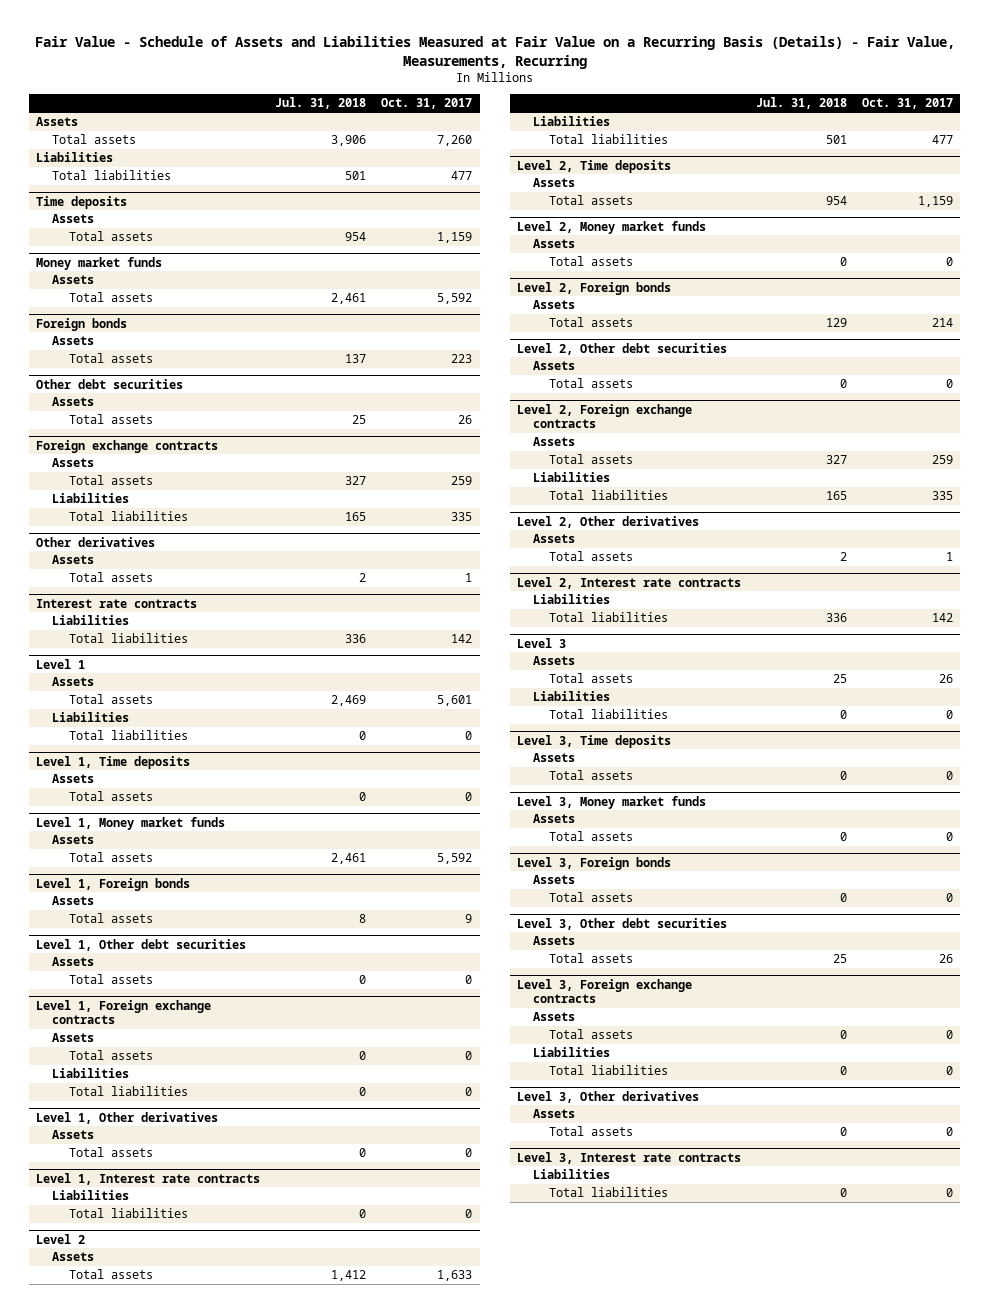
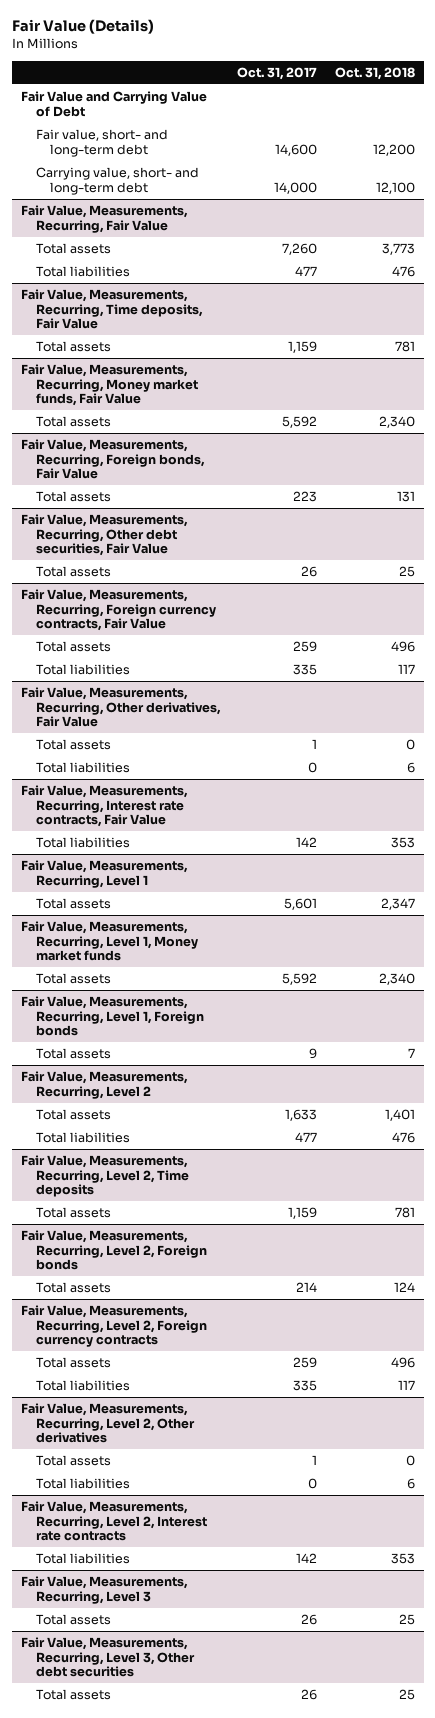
- Fair Value - Schedule of Assets and Liabilities Measured at Fair Value on a Recurring Basis (Details) - Fair Value, Measurements, Recurring
+ Fair Value (Details)
- | Jul. 31, 2018 | Oct. 31, 2017
+ | Oct. 31, 2017 | Oct. 31, 2018
- Assets
+ Fair Value and Carrying Value of Debt
+ Fair value, short- and long-term debt | 14,600 | 12,200
+ Carrying value, short- and long-term debt | 14,000 | 12,100
+ Fair Value, Measurements, Recurring, Fair Value
- Liabilities
- Time deposits
- Assets
+ Fair Value, Measurements, Recurring, Time deposits, Fair Value
- Money market funds
- Assets
+ Fair Value, Measurements, Recurring, Money market funds, Fair Value
- Foreign bonds
- Assets
+ Fair Value, Measurements, Recurring, Foreign bonds, Fair Value
- Other debt securities
- Assets
+ Fair Value, Measurements, Recurring, Other debt securities, Fair Value
- Foreign exchange contracts
- Assets
+ Fair Value, Measurements, Recurring, Foreign currency contracts, Fair Value
- Liabilities
- Other derivatives
- Assets
+ Fair Value, Measurements, Recurring, Other derivatives, Fair Value
- Interest rate contracts
- Liabilities
+ Total liabilities | 0 | 6
+ Fair Value, Measurements, Recurring, Interest rate contracts, Fair Value
- Level 1
- Assets
+ Fair Value, Measurements, Recurring, Level 1
- Liabilities
- Total liabilities | 0 | 0
- Level 1, Time deposits
- Assets
- Total assets | 0 | 0
- Level 1, Money market funds
- Assets
+ Fair Value, Measurements, Recurring, Level 1, Money market funds
- Level 1, Foreign bonds
- Assets
+ Fair Value, Measurements, Recurring, Level 1, Foreign bonds
- Level 1, Other debt securities
- Assets
- Total assets | 0 | 0
- Level 1, Foreign exchange contracts
- Assets
- Total assets | 0 | 0
- Liabilities
- Total liabilities | 0 | 0
- Level 1, Other derivatives
- Assets
- Total assets | 0 | 0
- Level 1, Interest rate contracts
- Liabilities
- Total liabilities | 0 | 0
- Level 2
- Assets
+ Fair Value, Measurements, Recurring, Level 2
- Liabilities
- Level 2, Time deposits
- Assets
+ Fair Value, Measurements, Recurring, Level 2, Time deposits
- Level 2, Money market funds
- Assets
- Total assets | 0 | 0
- Level 2, Foreign bonds
- Assets
+ Fair Value, Measurements, Recurring, Level 2, Foreign bonds
- Level 2, Other debt securities
- Assets
- Total assets | 0 | 0
- Level 2, Foreign exchange contracts
- Assets
+ Fair Value, Measurements, Recurring, Level 2, Foreign currency contracts
- Liabilities
- Level 2, Other derivatives
- Assets
+ Fair Value, Measurements, Recurring, Level 2, Other derivatives
- Level 2, Interest rate contracts
- Liabilities
+ Total liabilities | 0 | 6
+ Fair Value, Measurements, Recurring, Level 2, Interest rate contracts
- Level 3
- Assets
+ Fair Value, Measurements, Recurring, Level 3
- Liabilities
- Total liabilities | 0 | 0
- Level 3, Time deposits
- Assets
- Total assets | 0 | 0
- Level 3, Money market funds
- Assets
- Total assets | 0 | 0
- Level 3, Foreign bonds
- Assets
- Total assets | 0 | 0
- Level 3, Other debt securities
- Assets
+ Fair Value, Measurements, Recurring, Level 3, Other debt securities
- Level 3, Foreign exchange contracts
- Assets
- Total assets | 0 | 0
- Liabilities
- Total liabilities | 0 | 0
- Level 3, Other derivatives
- Assets
- Total assets | 0 | 0
- Level 3, Interest rate contracts
- Liabilities
- Total liabilities | 0 | 0

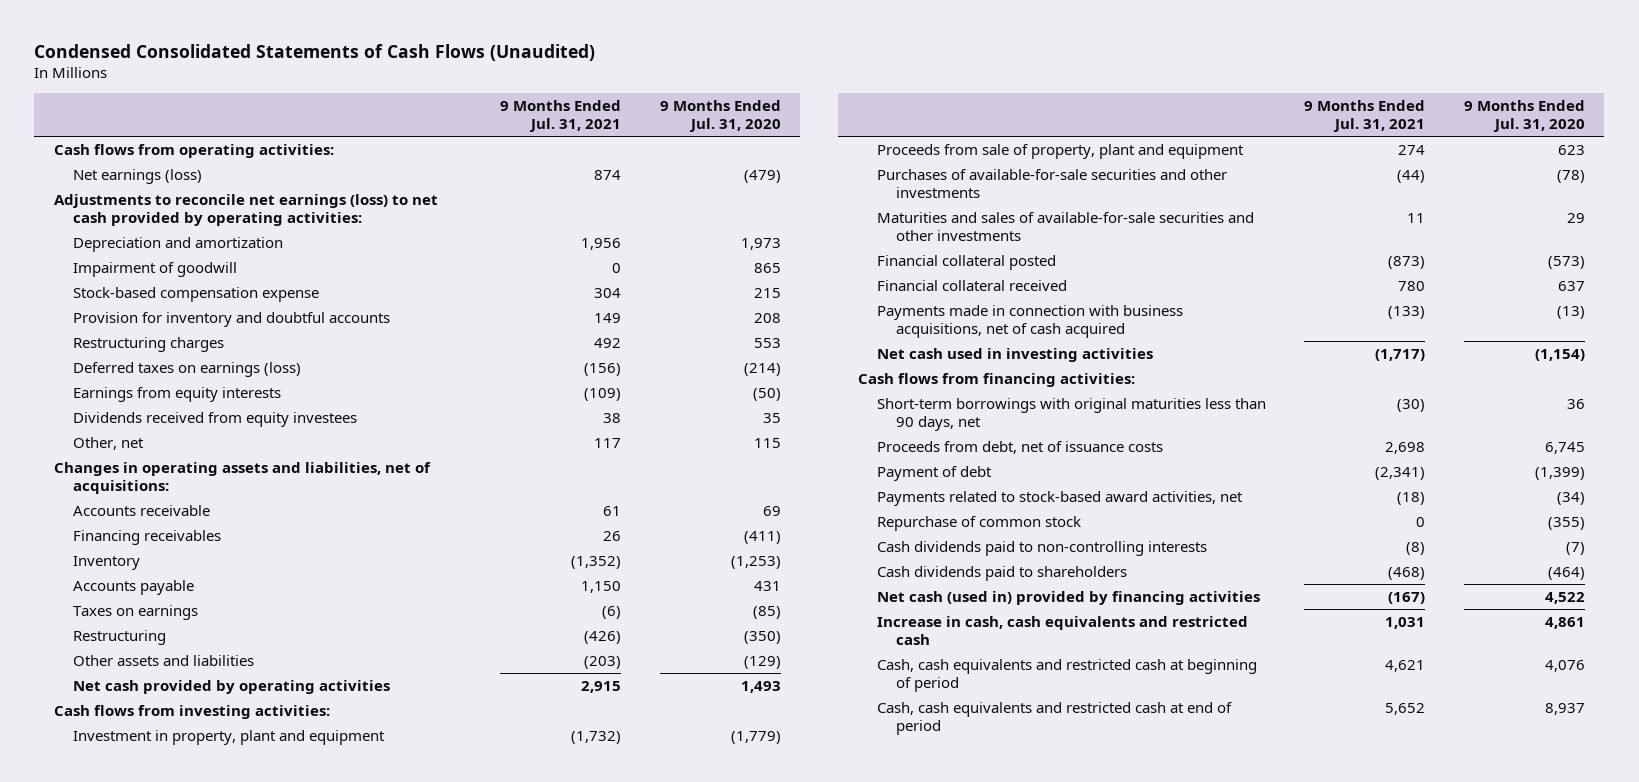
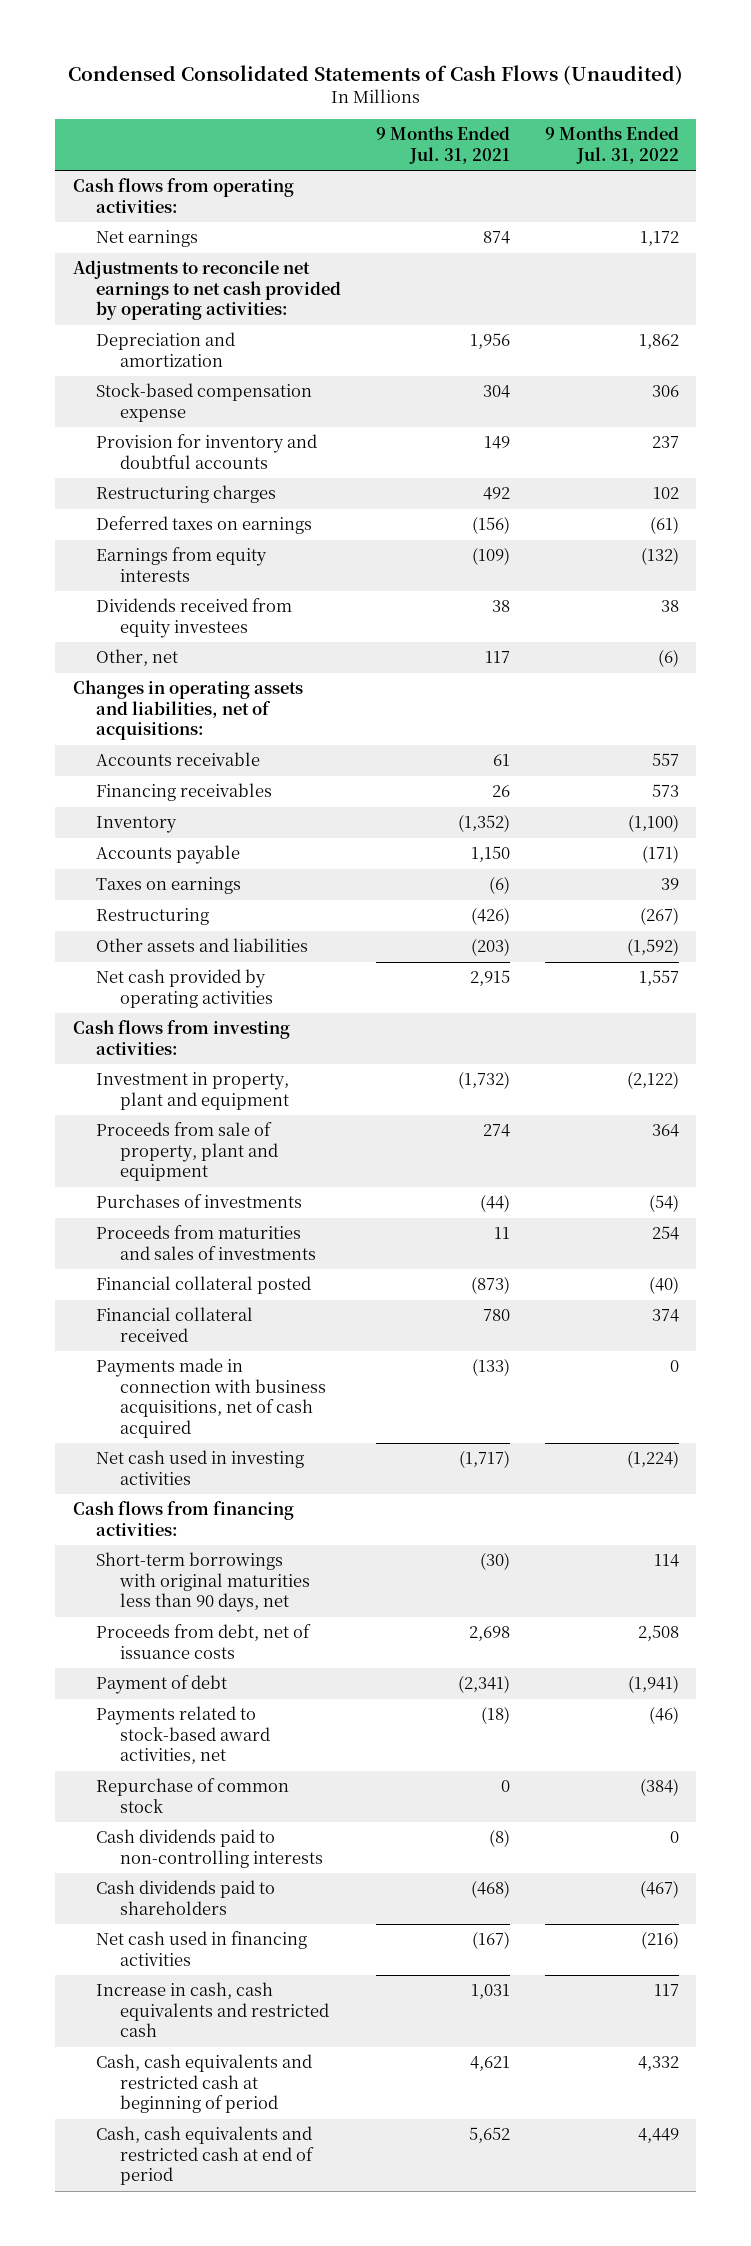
- | 9 Months Ended Jul. 31, 2021 | 9 Months Ended Jul. 31, 2020
+ | 9 Months Ended Jul. 31, 2021 | 9 Months Ended Jul. 31, 2022
- Net earnings (loss) | 874 | (479)
- Adjustments to reconcile net earnings (loss) to net cash provided by operating activities:
+ Net earnings | 874 | 1,172
+ Adjustments to reconcile net earnings to net cash provided by operating activities:
- Impairment of goodwill | 0 | 865
- Deferred taxes on earnings (loss) | (156) | (214)
+ Deferred taxes on earnings | (156) | (61)
- Purchases of available-for-sale securities and other investments | (44) | (78)
- Maturities and sales of available-for-sale securities and other investments | 11 | 29
+ Purchases of investments | (44) | (54)
+ Proceeds from maturities and sales of investments | 11 | 254
- Net cash (used in) provided by financing activities | (167) | 4,522
+ Net cash used in financing activities | (167) | (216)

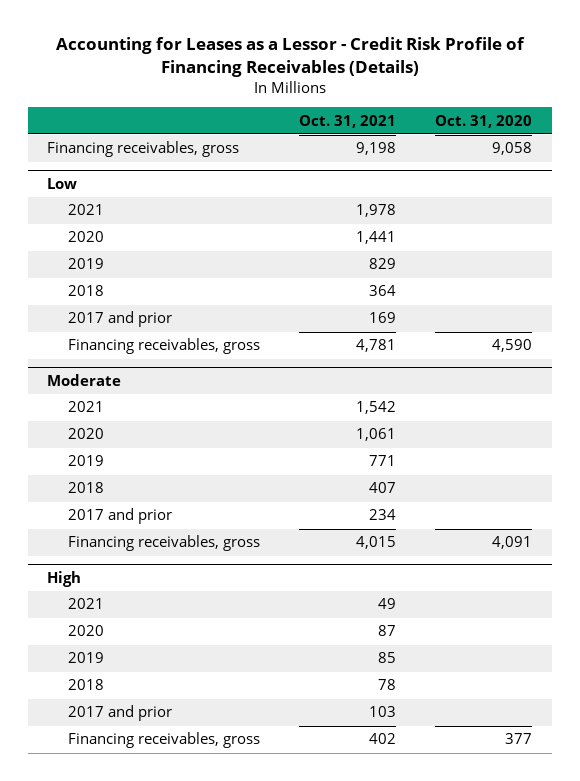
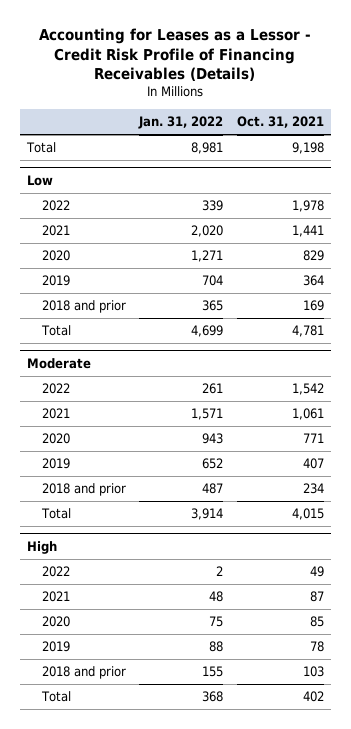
- | Oct. 31, 2021 | Oct. 31, 2020
+ | Jan. 31, 2022 | Oct. 31, 2021
- Financing receivables, gross | 9,198 | 9,058
+ Total | 8,981 | 9,198
@ Low
- 2021 | 1,978 |
- 2020 | 1,441 |
- 2019 | 829 |
- 2018 | 364 |
- 2017 and prior | 169 |
- Financing receivables, gross | 4,781 | 4,590
+ 2022 | 339 | 1,978
+ 2021 | 2,020 | 1,441
+ 2020 | 1,271 | 829
+ 2019 | 704 | 364
+ 2018 and prior | 365 | 169
+ Total | 4,699 | 4,781
@ Moderate
- 2021 | 1,542 |
- 2020 | 1,061 |
- 2019 | 771 |
- 2018 | 407 |
- 2017 and prior | 234 |
- Financing receivables, gross | 4,015 | 4,091
+ 2022 | 261 | 1,542
+ 2021 | 1,571 | 1,061
+ 2020 | 943 | 771
+ 2019 | 652 | 407
+ 2018 and prior | 487 | 234
+ Total | 3,914 | 4,015
@ High
- 2021 | 49 |
- 2020 | 87 |
- 2019 | 85 |
- 2018 | 78 |
- 2017 and prior | 103 |
- Financing receivables, gross | 402 | 377
+ 2022 | 2 | 49
+ 2021 | 48 | 87
+ 2020 | 75 | 85
+ 2019 | 88 | 78
+ 2018 and prior | 155 | 103
+ Total | 368 | 402

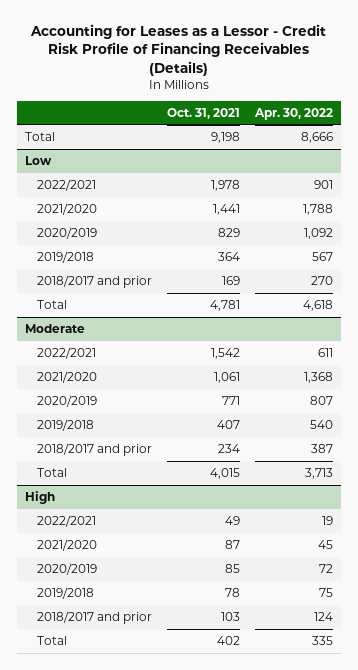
- | Jan. 31, 2022 | Oct. 31, 2021
+ | Oct. 31, 2021 | Apr. 30, 2022
@ Low
- 2022 | 339 | 1,978
- 2021 | 2,020 | 1,441
- 2020 | 1,271 | 829
- 2019 | 704 | 364
- 2018 and prior | 365 | 169
+ 2022/2021 | 1,978 | 901
+ 2021/2020 | 1,441 | 1,788
+ 2020/2019 | 829 | 1,092
+ 2019/2018 | 364 | 567
+ 2018/2017 and prior | 169 | 270
@ Moderate
- 2022 | 261 | 1,542
- 2021 | 1,571 | 1,061
- 2020 | 943 | 771
- 2019 | 652 | 407
- 2018 and prior | 487 | 234
+ 2022/2021 | 1,542 | 611
+ 2021/2020 | 1,061 | 1,368
+ 2020/2019 | 771 | 807
+ 2019/2018 | 407 | 540
+ 2018/2017 and prior | 234 | 387
@ High
- 2022 | 2 | 49
- 2021 | 48 | 87
- 2020 | 75 | 85
- 2019 | 88 | 78
- 2018 and prior | 155 | 103
+ 2022/2021 | 49 | 19
+ 2021/2020 | 87 | 45
+ 2020/2019 | 85 | 72
+ 2019/2018 | 78 | 75
+ 2018/2017 and prior | 103 | 124

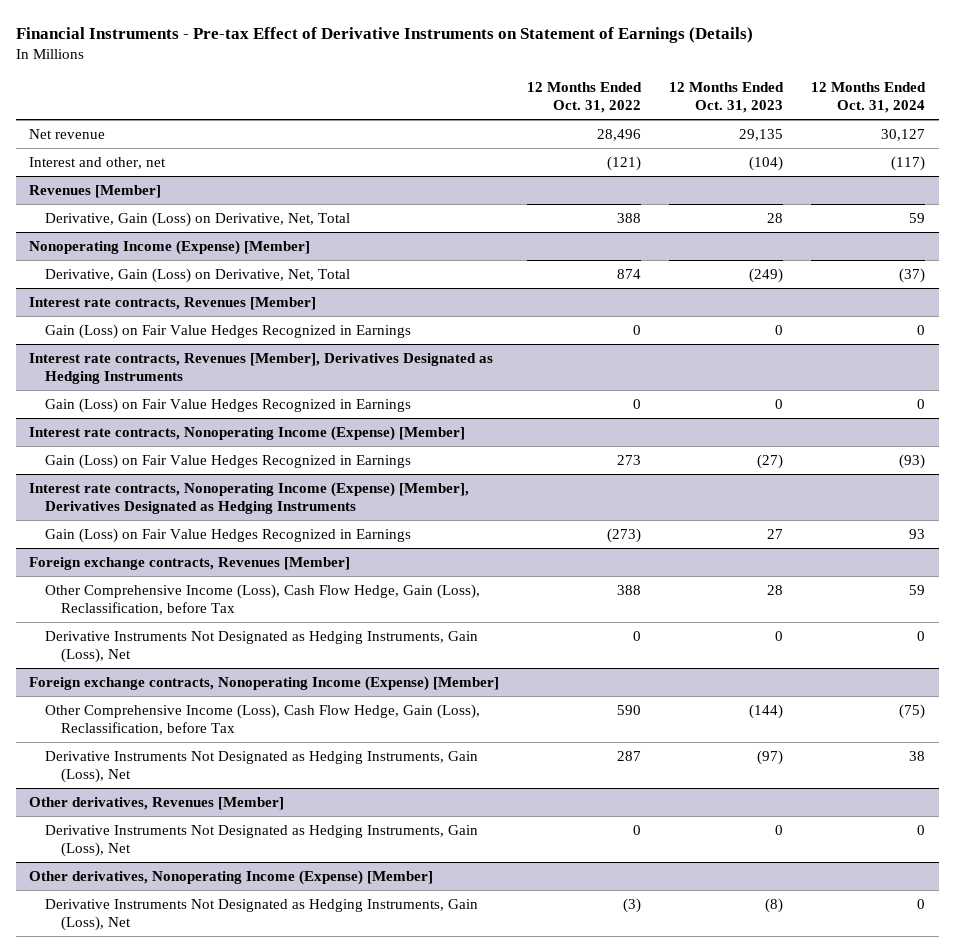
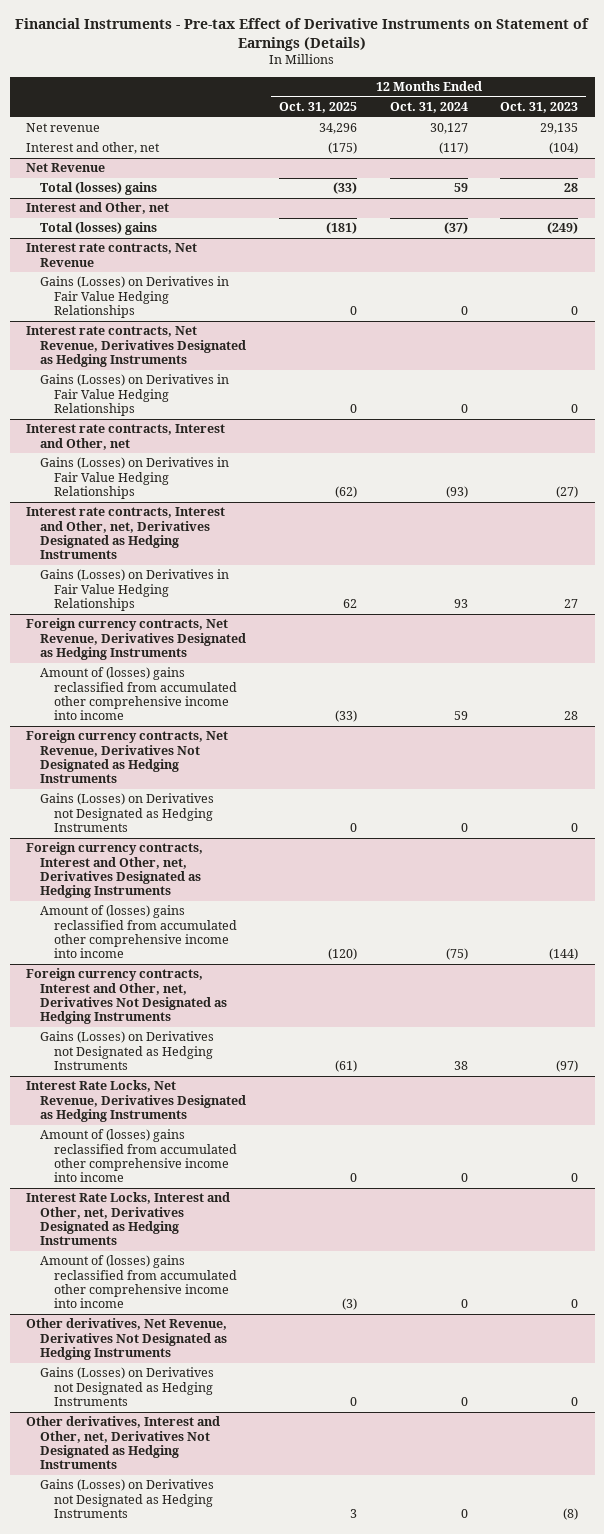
- | 12 Months Ended Oct. 31, 2022 | 12 Months Ended Oct. 31, 2023 | 12 Months Ended Oct. 31, 2024
+ | 12 Months Ended Oct. 31, 2025 | 12 Months Ended Oct. 31, 2024 | 12 Months Ended Oct. 31, 2023
- Revenues [Member]
- Derivative, Gain (Loss) on Derivative, Net, Total | 388 | 28 | 59
- Nonoperating Income (Expense) [Member]
- Derivative, Gain (Loss) on Derivative, Net, Total | 874 | (249) | (37)
- Interest rate contracts, Revenues [Member]
- Gain (Loss) on Fair Value Hedges Recognized in Earnings | 0 | 0 | 0
- Interest rate contracts, Revenues [Member], Derivatives Designated as Hedging Instruments
- Gain (Loss) on Fair Value Hedges Recognized in Earnings | 0 | 0 | 0
- Interest rate contracts, Nonoperating Income (Expense) [Member]
- Gain (Loss) on Fair Value Hedges Recognized in Earnings | 273 | (27) | (93)
- Interest rate contracts, Nonoperating Income (Expense) [Member], Derivatives Designated as Hedging Instruments
- Gain (Loss) on Fair Value Hedges Recognized in Earnings | (273) | 27 | 93
- Foreign exchange contracts, Revenues [Member]
- Other Comprehensive Income (Loss), Cash Flow Hedge, Gain (Loss), Reclassification, before Tax | 388 | 28 | 59
- Derivative Instruments Not Designated as Hedging Instruments, Gain (Loss), Net | 0 | 0 | 0
- Foreign exchange contracts, Nonoperating Income (Expense) [Member]
- Other Comprehensive Income (Loss), Cash Flow Hedge, Gain (Loss), Reclassification, before Tax | 590 | (144) | (75)
- Derivative Instruments Not Designated as Hedging Instruments, Gain (Loss), Net | 287 | (97) | 38
- Other derivatives, Revenues [Member]
- Derivative Instruments Not Designated as Hedging Instruments, Gain (Loss), Net | 0 | 0 | 0
- Other derivatives, Nonoperating Income (Expense) [Member]
- Derivative Instruments Not Designated as Hedging Instruments, Gain (Loss), Net | (3) | (8) | 0
+ Net Revenue
+ Total (losses) gains | (33) | 59 | 28
+ Interest and Other, net
+ Total (losses) gains | (181) | (37) | (249)
+ Interest rate contracts, Net Revenue
+ Gains (Losses) on Derivatives in Fair Value Hedging Relationships | 0 | 0 | 0
+ Interest rate contracts, Net Revenue, Derivatives Designated as Hedging Instruments
+ Gains (Losses) on Derivatives in Fair Value Hedging Relationships | 0 | 0 | 0
+ Interest rate contracts, Interest and Other, net
+ Gains (Losses) on Derivatives in Fair Value Hedging Relationships | (62) | (93) | (27)
+ Interest rate contracts, Interest and Other, net, Derivatives Designated as Hedging Instruments
+ Gains (Losses) on Derivatives in Fair Value Hedging Relationships | 62 | 93 | 27
+ Foreign currency contracts, Net Revenue, Derivatives Designated as Hedging Instruments
+ Amount of (losses) gains reclassified from accumulated other comprehensive income into income | (33) | 59 | 28
+ Foreign currency contracts, Net Revenue, Derivatives Not Designated as Hedging Instruments
+ Gains (Losses) on Derivatives not Designated as Hedging Instruments | 0 | 0 | 0
+ Foreign currency contracts, Interest and Other, net, Derivatives Designated as Hedging Instruments
+ Amount of (losses) gains reclassified from accumulated other comprehensive income into income | (120) | (75) | (144)
+ Foreign currency contracts, Interest and Other, net, Derivatives Not Designated as Hedging Instruments
+ Gains (Losses) on Derivatives not Designated as Hedging Instruments | (61) | 38 | (97)
+ Interest Rate Locks, Net Revenue, Derivatives Designated as Hedging Instruments
+ Amount of (losses) gains reclassified from accumulated other comprehensive income into income | 0 | 0 | 0
+ Interest Rate Locks, Interest and Other, net, Derivatives Designated as Hedging Instruments
+ Amount of (losses) gains reclassified from accumulated other comprehensive income into income | (3) | 0 | 0
+ Other derivatives, Net Revenue, Derivatives Not Designated as Hedging Instruments
+ Gains (Losses) on Derivatives not Designated as Hedging Instruments | 0 | 0 | 0
+ Other derivatives, Interest and Other, net, Derivatives Not Designated as Hedging Instruments
+ Gains (Losses) on Derivatives not Designated as Hedging Instruments | 3 | 0 | (8)

